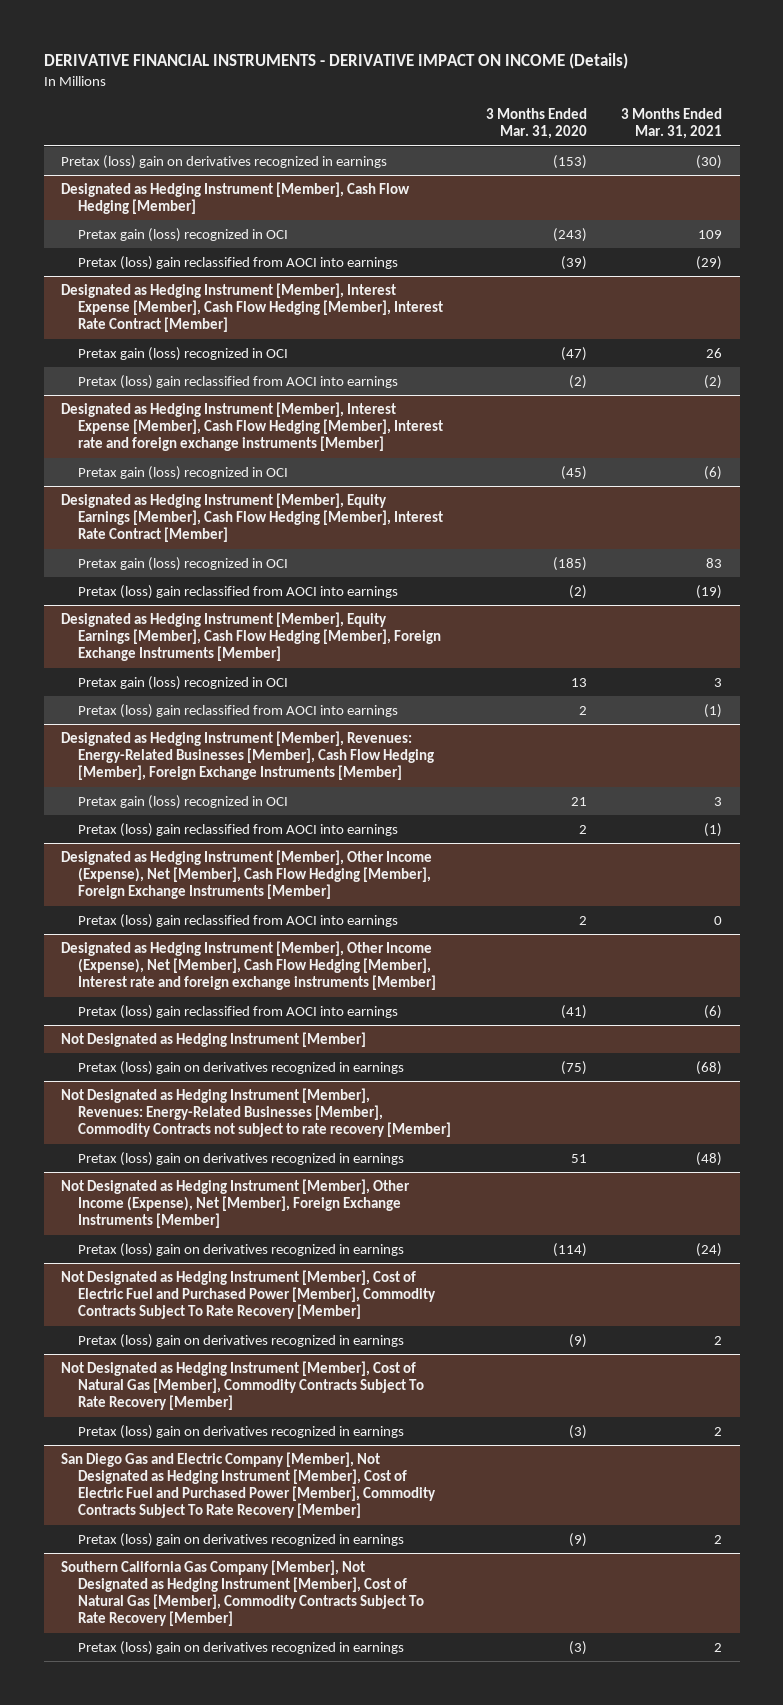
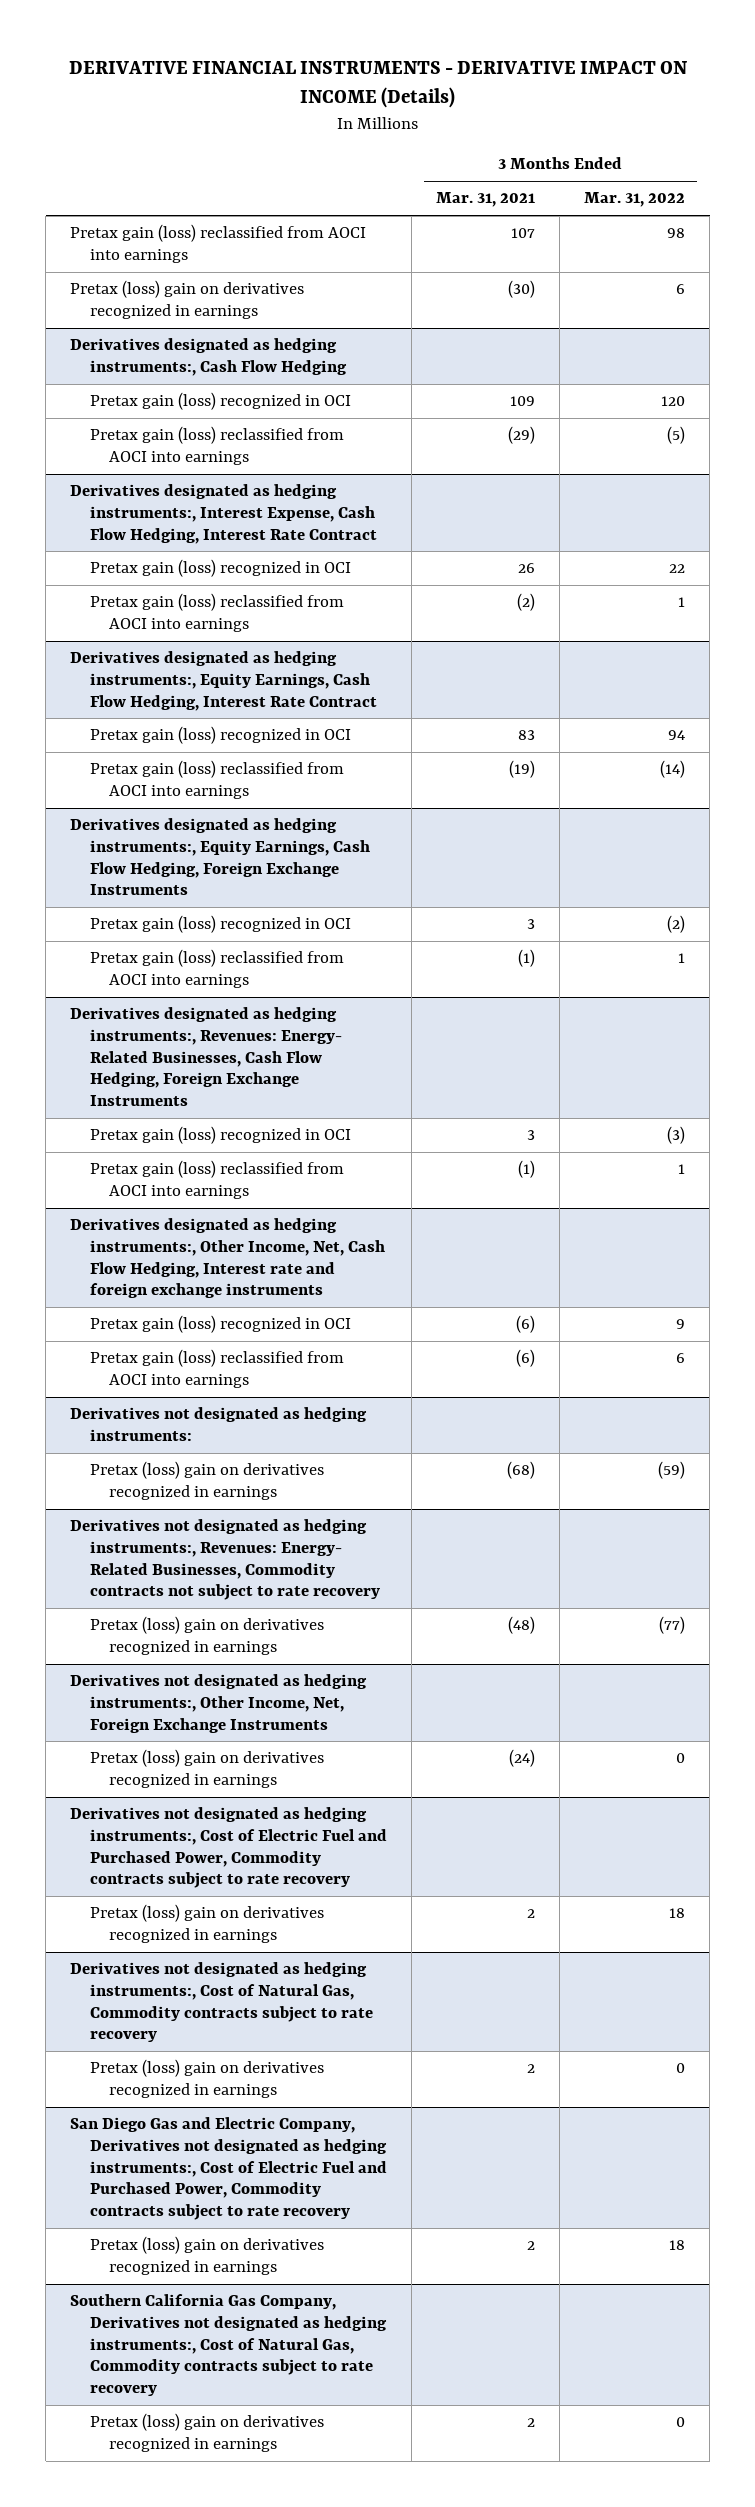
- | 3 Months Ended Mar. 31, 2020 | 3 Months Ended Mar. 31, 2021
+ | 3 Months Ended Mar. 31, 2021 | 3 Months Ended Mar. 31, 2022
+ Pretax gain (loss) reclassified from AOCI into earnings | 107 | 98
- Designated as Hedging Instrument [Member], Cash Flow Hedging [Member]
+ Derivatives designated as hedging instruments:, Cash Flow Hedging
- Pretax (loss) gain reclassified from AOCI into earnings | (39) | (29)
- Designated as Hedging Instrument [Member], Interest Expense [Member], Cash Flow Hedging [Member], Interest Rate Contract [Member]
+ Pretax gain (loss) reclassified from AOCI into earnings | (29) | (5)
+ Derivatives designated as hedging instruments:, Interest Expense, Cash Flow Hedging, Interest Rate Contract
- Pretax (loss) gain reclassified from AOCI into earnings | (2) | (2)
- Designated as Hedging Instrument [Member], Interest Expense [Member], Cash Flow Hedging [Member], Interest rate and foreign exchange instruments [Member]
- Pretax gain (loss) recognized in OCI | (45) | (6)
- Designated as Hedging Instrument [Member], Equity Earnings [Member], Cash Flow Hedging [Member], Interest Rate Contract [Member]
+ Pretax gain (loss) reclassified from AOCI into earnings | (2) | 1
+ Derivatives designated as hedging instruments:, Equity Earnings, Cash Flow Hedging, Interest Rate Contract
- Pretax (loss) gain reclassified from AOCI into earnings | (2) | (19)
- Designated as Hedging Instrument [Member], Equity Earnings [Member], Cash Flow Hedging [Member], Foreign Exchange Instruments [Member]
+ Pretax gain (loss) reclassified from AOCI into earnings | (19) | (14)
+ Derivatives designated as hedging instruments:, Equity Earnings, Cash Flow Hedging, Foreign Exchange Instruments
- Pretax (loss) gain reclassified from AOCI into earnings | 2 | (1)
- Designated as Hedging Instrument [Member], Revenues: Energy-Related Businesses [Member], Cash Flow Hedging [Member], Foreign Exchange Instruments [Member]
+ Pretax gain (loss) reclassified from AOCI into earnings | (1) | 1
+ Derivatives designated as hedging instruments:, Revenues: Energy- Related Businesses, Cash Flow Hedging, Foreign Exchange Instruments
- Pretax (loss) gain reclassified from AOCI into earnings | 2 | (1)
- Designated as Hedging Instrument [Member], Other Income (Expense), Net [Member], Cash Flow Hedging [Member], Foreign Exchange Instruments [Member]
- Pretax (loss) gain reclassified from AOCI into earnings | 2 | 0
- Designated as Hedging Instrument [Member], Other Income (Expense), Net [Member], Cash Flow Hedging [Member], Interest rate and foreign exchange instruments [Member]
- Pretax (loss) gain reclassified from AOCI into earnings | (41) | (6)
- Not Designated as Hedging Instrument [Member]
+ Pretax gain (loss) reclassified from AOCI into earnings | (1) | 1
+ Derivatives designated as hedging instruments:, Other Income, Net, Cash Flow Hedging, Interest rate and foreign exchange instruments
+ Pretax gain (loss) recognized in OCI | (6) | 9
+ Pretax gain (loss) reclassified from AOCI into earnings | (6) | 6
+ Derivatives not designated as hedging instruments:
- Not Designated as Hedging Instrument [Member], Revenues: Energy-Related Businesses [Member], Commodity Contracts not subject to rate recovery [Member]
+ Derivatives not designated as hedging instruments:, Revenues: Energy- Related Businesses, Commodity contracts not subject to rate recovery
- Not Designated as Hedging Instrument [Member], Other Income (Expense), Net [Member], Foreign Exchange Instruments [Member]
+ Derivatives not designated as hedging instruments:, Other Income, Net, Foreign Exchange Instruments
- Not Designated as Hedging Instrument [Member], Cost of Electric Fuel and Purchased Power [Member], Commodity Contracts Subject To Rate Recovery [Member]
+ Derivatives not designated as hedging instruments:, Cost of Electric Fuel and Purchased Power, Commodity contracts subject to rate recovery
- Not Designated as Hedging Instrument [Member], Cost of Natural Gas [Member], Commodity Contracts Subject To Rate Recovery [Member]
+ Derivatives not designated as hedging instruments:, Cost of Natural Gas, Commodity contracts subject to rate recovery
- San Diego Gas and Electric Company [Member], Not Designated as Hedging Instrument [Member], Cost of Electric Fuel and Purchased Power [Member], Commodity Contracts Subject To Rate Recovery [Member]
+ San Diego Gas and Electric Company, Derivatives not designated as hedging instruments:, Cost of Electric Fuel and Purchased Power, Commodity contracts subject to rate recovery
- Southern California Gas Company [Member], Not Designated as Hedging Instrument [Member], Cost of Natural Gas [Member], Commodity Contracts Subject To Rate Recovery [Member]
+ Southern California Gas Company, Derivatives not designated as hedging instruments:, Cost of Natural Gas, Commodity contracts subject to rate recovery

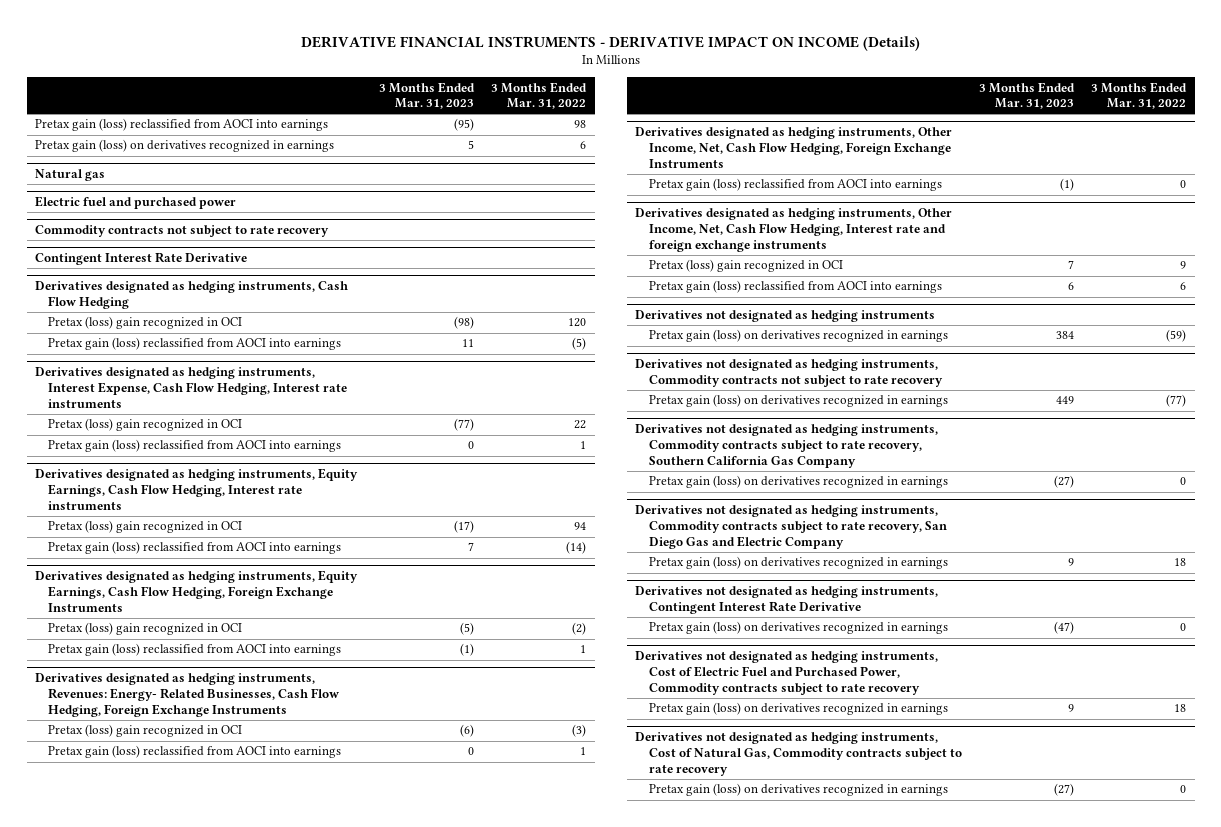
- | 3 Months Ended Mar. 31, 2021 | 3 Months Ended Mar. 31, 2022
+ | 3 Months Ended Mar. 31, 2023 | 3 Months Ended Mar. 31, 2022
- Pretax (loss) gain on derivatives recognized in earnings | (30) | 6
- Derivatives designated as hedging instruments:, Cash Flow Hedging
- Pretax gain (loss) recognized in OCI | 109 | 120
+ Pretax gain (loss) on derivatives recognized in earnings | 5 | 6
+ Natural gas
+ Electric fuel and purchased power
+ Commodity contracts not subject to rate recovery
+ Contingent Interest Rate Derivative
+ Derivatives designated as hedging instruments, Cash Flow Hedging
+ Pretax (loss) gain recognized in OCI | (98) | 120
- Derivatives designated as hedging instruments:, Interest Expense, Cash Flow Hedging, Interest Rate Contract
- Pretax gain (loss) recognized in OCI | 26 | 22
+ Derivatives designated as hedging instruments, Interest Expense, Cash Flow Hedging, Interest rate instruments
+ Pretax (loss) gain recognized in OCI | (77) | 22
- Derivatives designated as hedging instruments:, Equity Earnings, Cash Flow Hedging, Interest Rate Contract
- Pretax gain (loss) recognized in OCI | 83 | 94
+ Derivatives designated as hedging instruments, Equity Earnings, Cash Flow Hedging, Interest rate instruments
+ Pretax (loss) gain recognized in OCI | (17) | 94
- Derivatives designated as hedging instruments:, Equity Earnings, Cash Flow Hedging, Foreign Exchange Instruments
- Pretax gain (loss) recognized in OCI | 3 | (2)
+ Derivatives designated as hedging instruments, Equity Earnings, Cash Flow Hedging, Foreign Exchange Instruments
+ Pretax (loss) gain recognized in OCI | (5) | (2)
- Derivatives designated as hedging instruments:, Revenues: Energy- Related Businesses, Cash Flow Hedging, Foreign Exchange Instruments
- Pretax gain (loss) recognized in OCI | 3 | (3)
+ Derivatives designated as hedging instruments, Revenues: Energy- Related Businesses, Cash Flow Hedging, Foreign Exchange Instruments
+ Pretax (loss) gain recognized in OCI | (6) | (3)
- Derivatives designated as hedging instruments:, Other Income, Net, Cash Flow Hedging, Interest rate and foreign exchange instruments
- Pretax gain (loss) recognized in OCI | (6) | 9
+ Derivatives designated as hedging instruments, Other Income, Net, Cash Flow Hedging, Foreign Exchange Instruments
+ Pretax gain (loss) reclassified from AOCI into earnings | (1) | 0
+ Derivatives designated as hedging instruments, Other Income, Net, Cash Flow Hedging, Interest rate and foreign exchange instruments
+ Pretax (loss) gain recognized in OCI | 7 | 9
- Derivatives not designated as hedging instruments:
- Pretax (loss) gain on derivatives recognized in earnings | (68) | (59)
- Derivatives not designated as hedging instruments:, Revenues: Energy- Related Businesses, Commodity contracts not subject to rate recovery
- Pretax (loss) gain on derivatives recognized in earnings | (48) | (77)
- Derivatives not designated as hedging instruments:, Other Income, Net, Foreign Exchange Instruments
- Pretax (loss) gain on derivatives recognized in earnings | (24) | 0
- Derivatives not designated as hedging instruments:, Cost of Electric Fuel and Purchased Power, Commodity contracts subject to rate recovery
- Pretax (loss) gain on derivatives recognized in earnings | 2 | 18
- Derivatives not designated as hedging instruments:, Cost of Natural Gas, Commodity contracts subject to rate recovery
- Pretax (loss) gain on derivatives recognized in earnings | 2 | 0
- San Diego Gas and Electric Company, Derivatives not designated as hedging instruments:, Cost of Electric Fuel and Purchased Power, Commodity contracts subject to rate recovery
- Pretax (loss) gain on derivatives recognized in earnings | 2 | 18
- Southern California Gas Company, Derivatives not designated as hedging instruments:, Cost of Natural Gas, Commodity contracts subject to rate recovery
- Pretax (loss) gain on derivatives recognized in earnings | 2 | 0
+ Derivatives not designated as hedging instruments
+ Pretax gain (loss) on derivatives recognized in earnings | 384 | (59)
+ Derivatives not designated as hedging instruments, Commodity contracts not subject to rate recovery
+ Pretax gain (loss) on derivatives recognized in earnings | 449 | (77)
+ Derivatives not designated as hedging instruments, Commodity contracts subject to rate recovery, Southern California Gas Company
+ Pretax gain (loss) on derivatives recognized in earnings | (27) | 0
+ Derivatives not designated as hedging instruments, Commodity contracts subject to rate recovery, San Diego Gas and Electric Company
+ Pretax gain (loss) on derivatives recognized in earnings | 9 | 18
+ Derivatives not designated as hedging instruments, Contingent Interest Rate Derivative
+ Pretax gain (loss) on derivatives recognized in earnings | (47) | 0
+ Derivatives not designated as hedging instruments, Cost of Electric Fuel and Purchased Power, Commodity contracts subject to rate recovery
+ Pretax gain (loss) on derivatives recognized in earnings | 9 | 18
+ Derivatives not designated as hedging instruments, Cost of Natural Gas, Commodity contracts subject to rate recovery
+ Pretax gain (loss) on derivatives recognized in earnings | (27) | 0

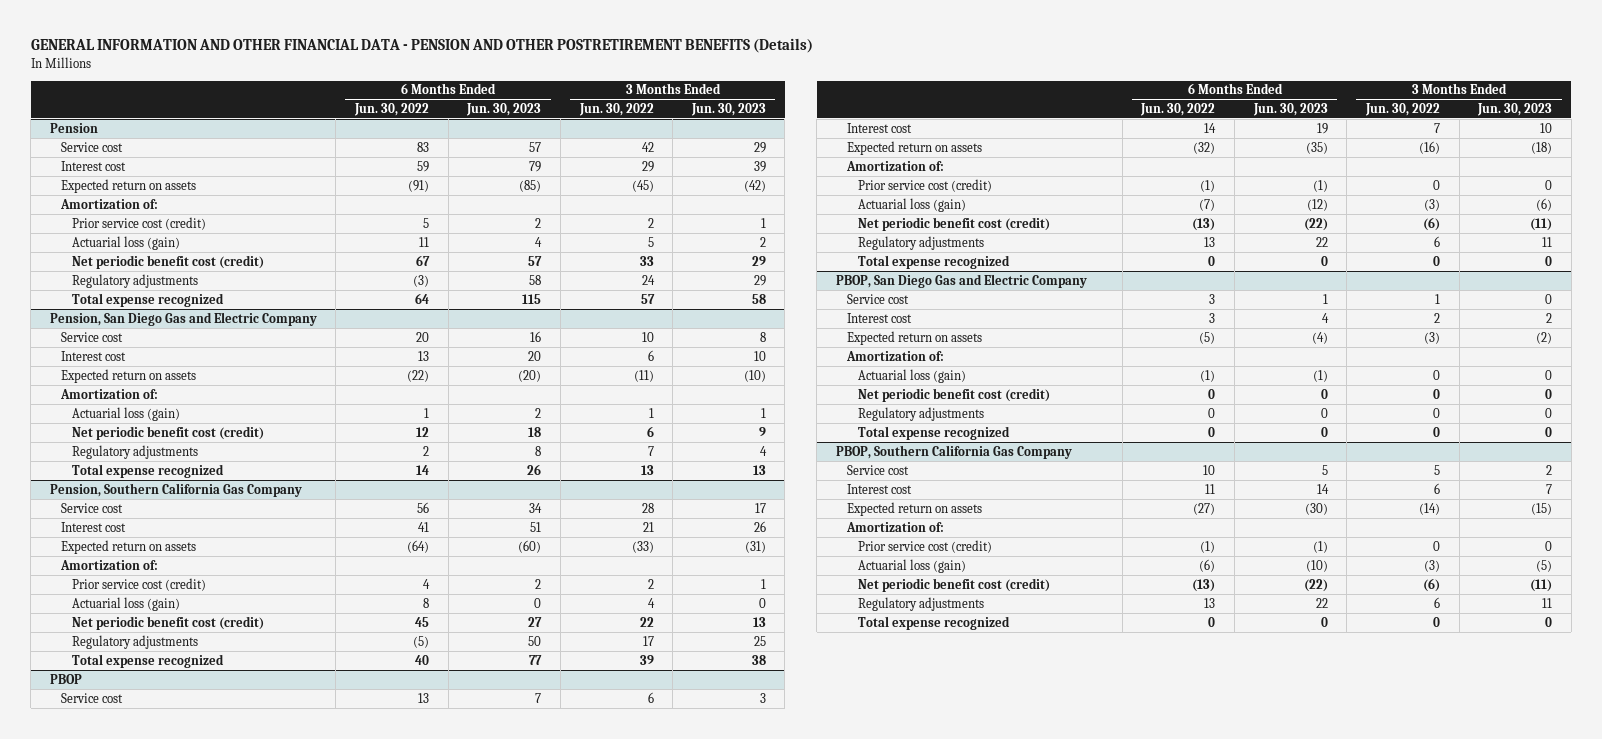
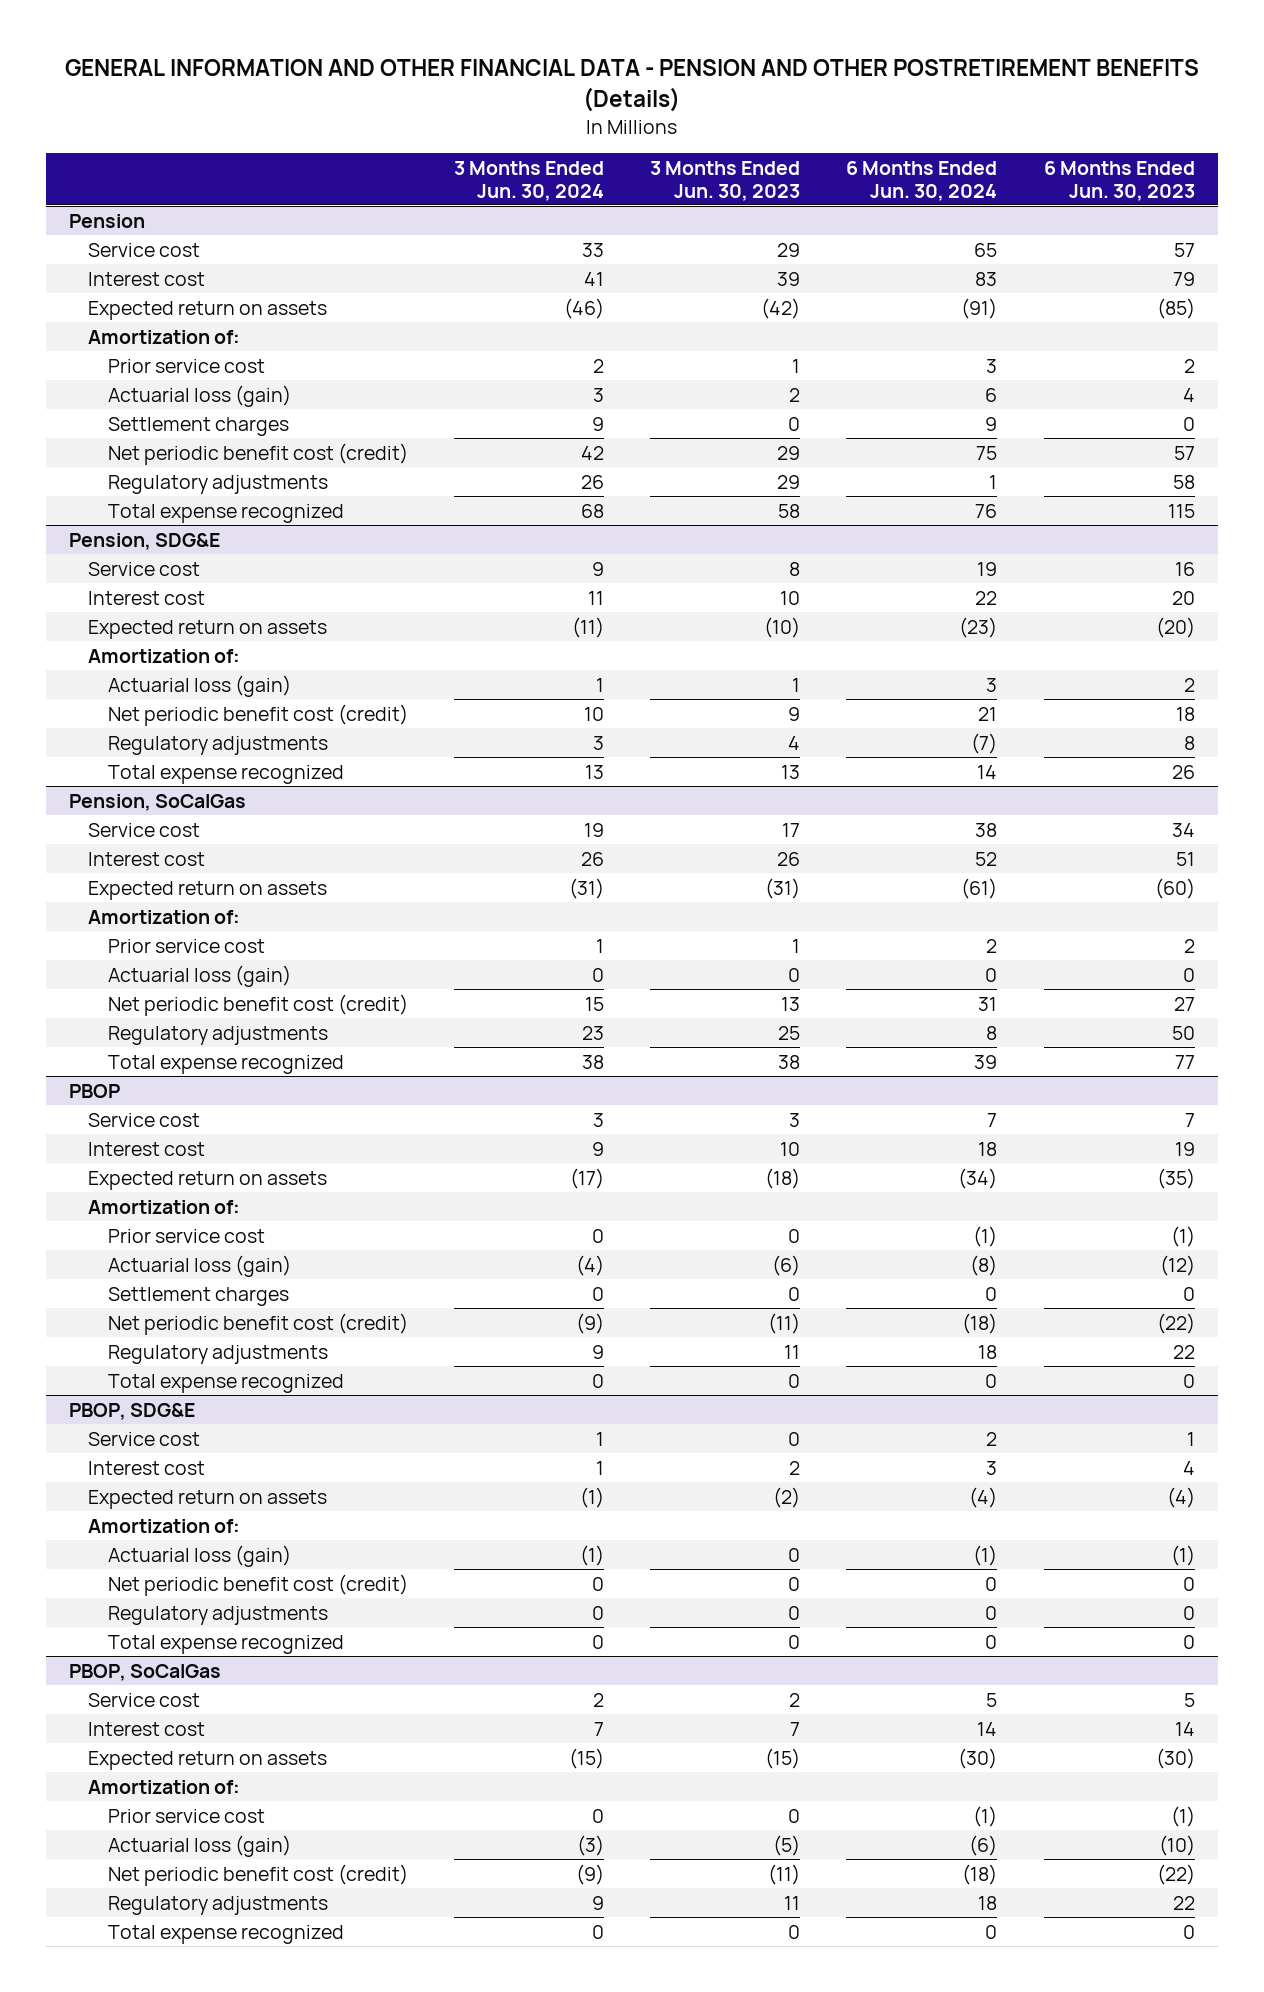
- | 6 Months Ended Jun. 30, 2022 | 6 Months Ended Jun. 30, 2023 | 3 Months Ended Jun. 30, 2022 | 3 Months Ended Jun. 30, 2023
+ | 3 Months Ended Jun. 30, 2024 | 3 Months Ended Jun. 30, 2023 | 6 Months Ended Jun. 30, 2024 | 6 Months Ended Jun. 30, 2023
@ Pension
- Prior service cost (credit) | 5 | 2 | 2 | 1
+ Prior service cost | 2 | 1 | 3 | 2
+ Settlement charges | 9 | 0 | 9 | 0
- Pension, San Diego Gas and Electric Company
+ Pension, SDG&E
- Pension, Southern California Gas Company
+ Pension, SoCalGas
- Prior service cost (credit) | 4 | 2 | 2 | 1
+ Prior service cost | 1 | 1 | 2 | 2
@ PBOP
- Prior service cost (credit) | (1) | (1) | 0 | 0
+ Prior service cost | 0 | 0 | (1) | (1)
+ Settlement charges | 0 | 0 | 0 | 0
- PBOP, San Diego Gas and Electric Company
+ PBOP, SDG&E
- PBOP, Southern California Gas Company
+ PBOP, SoCalGas
- Prior service cost (credit) | (1) | (1) | 0 | 0
+ Prior service cost | 0 | 0 | (1) | (1)

